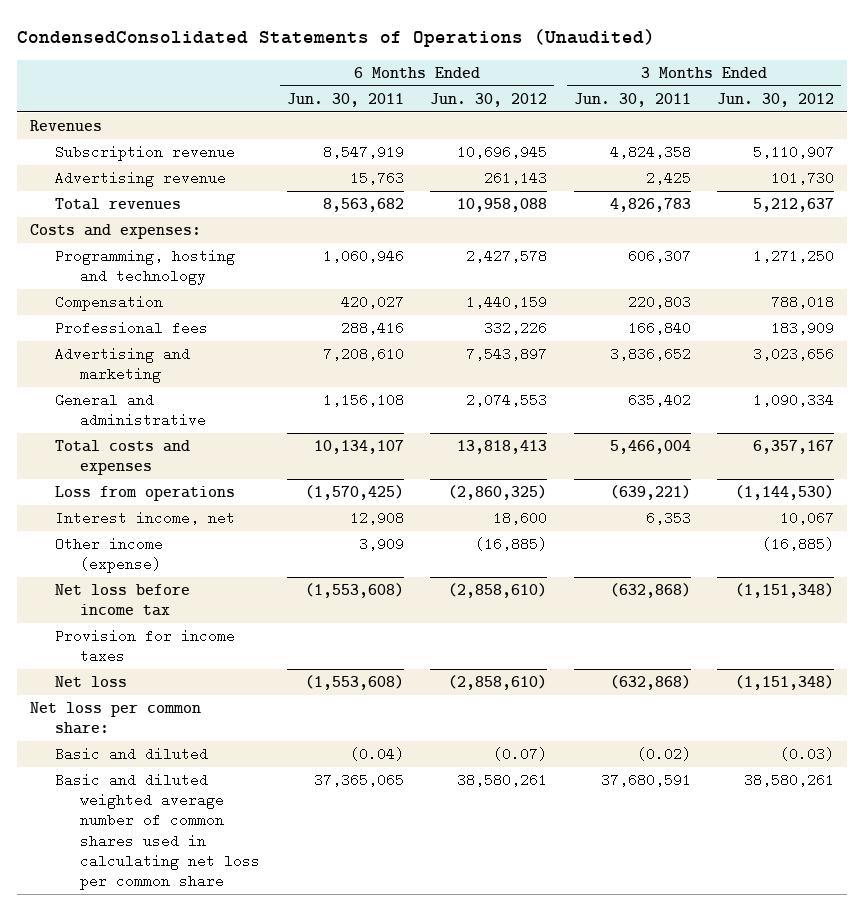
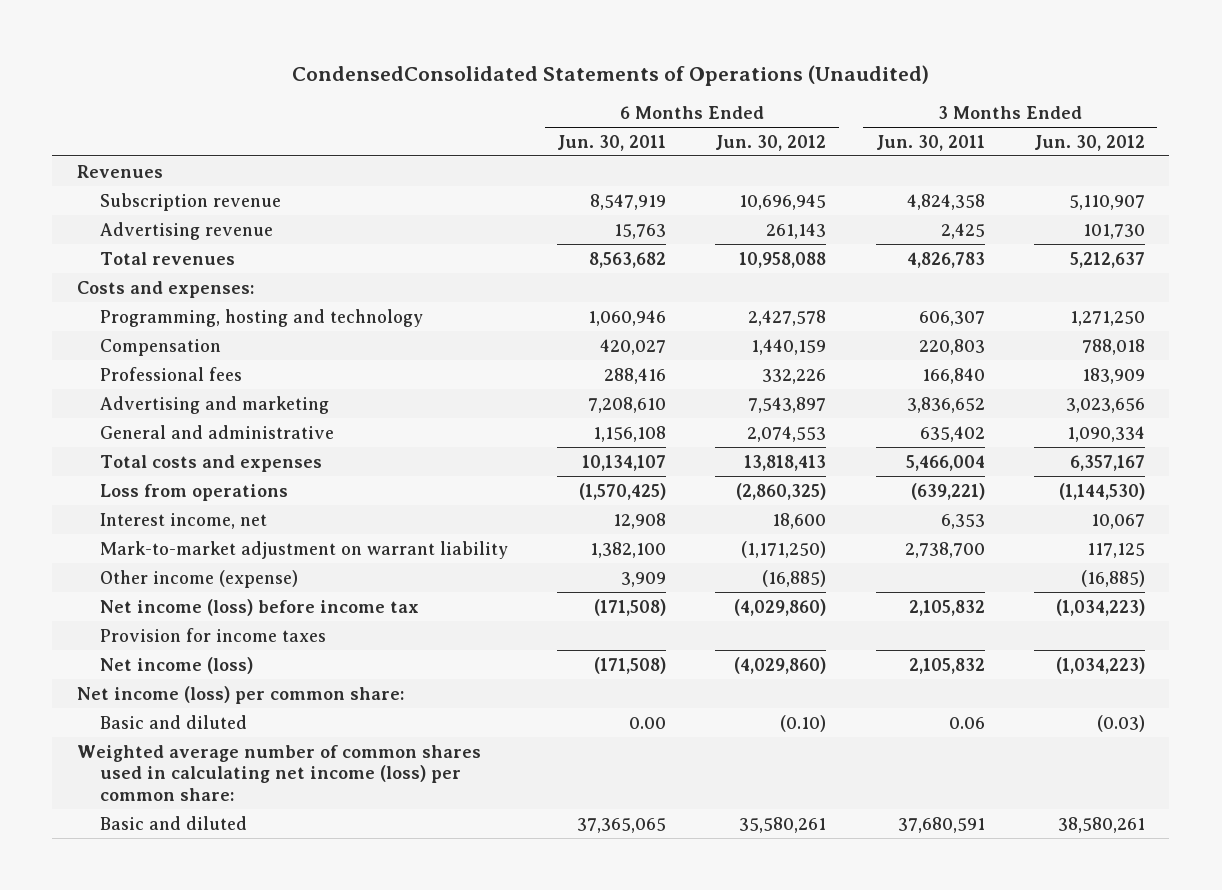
+ Mark-to-market adjustment on warrant liability | 1,382,100 | (1,171,250) | 2,738,700 | 117,125
- Net loss before income tax | (1,553,608) | (2,858,610) | (632,868) | (1,151,348)
+ Net income (loss) before income tax | (171,508) | (4,029,860) | 2,105,832 | (1,034,223)
- Net loss | (1,553,608) | (2,858,610) | (632,868) | (1,151,348)
- Net loss per common share:
- Basic and diluted | (0.04) | (0.07) | (0.02) | (0.03)
- Basic and diluted weighted average number of common shares used in calculating net loss per common share | 37,365,065 | 38,580,261 | 37,680,591 | 38,580,261
+ Net income (loss) | (171,508) | (4,029,860) | 2,105,832 | (1,034,223)
+ Net income (loss) per common share:
+ Basic and diluted | 0.00 | (0.10) | 0.06 | (0.03)
+ Weighted average number of common shares used in calculating net income (loss) per common share:
+ Basic and diluted | 37,365,065 | 35,580,261 | 37,680,591 | 38,580,261

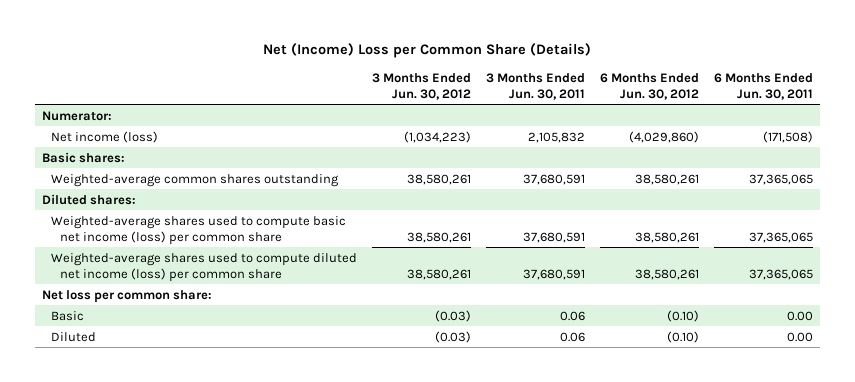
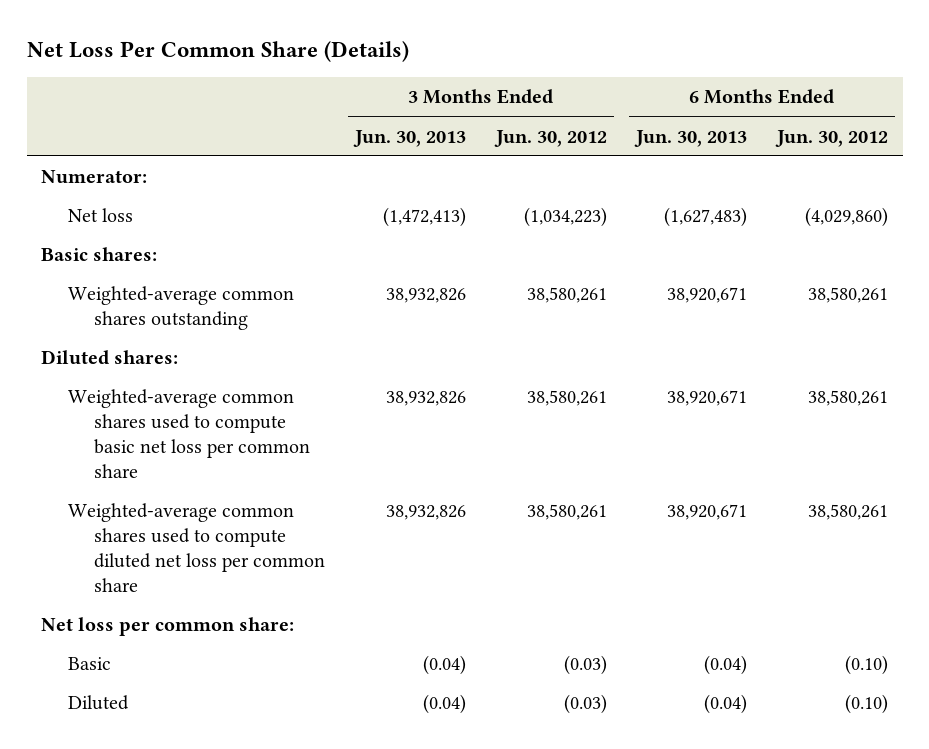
- Net (Income) Loss per Common Share (Details)
+ Net Loss Per Common Share (Details)
- | 3 Months Ended Jun. 30, 2012 | 3 Months Ended Jun. 30, 2011 | 6 Months Ended Jun. 30, 2012 | 6 Months Ended Jun. 30, 2011
+ | 3 Months Ended Jun. 30, 2013 | 3 Months Ended Jun. 30, 2012 | 6 Months Ended Jun. 30, 2013 | 6 Months Ended Jun. 30, 2012
- Net income (loss) | (1,034,223) | 2,105,832 | (4,029,860) | (171,508)
+ Net loss | (1,472,413) | (1,034,223) | (1,627,483) | (4,029,860)
- Weighted-average shares used to compute basic net income (loss) per common share | 38,580,261 | 37,680,591 | 38,580,261 | 37,365,065
- Weighted-average shares used to compute diluted net income (loss) per common share | 38,580,261 | 37,680,591 | 38,580,261 | 37,365,065
+ Weighted-average common shares used to compute basic net loss per common share | 38,932,826 | 38,580,261 | 38,920,671 | 38,580,261
+ Weighted-average common shares used to compute diluted net loss per common share | 38,932,826 | 38,580,261 | 38,920,671 | 38,580,261

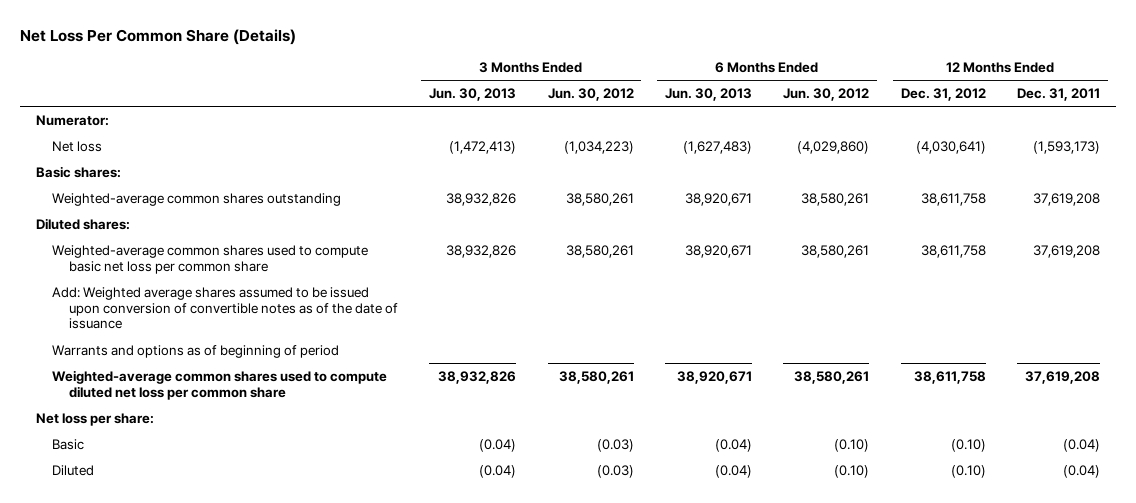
- | 3 Months Ended Jun. 30, 2013 | 3 Months Ended Jun. 30, 2012 | 6 Months Ended Jun. 30, 2013 | 6 Months Ended Jun. 30, 2012
+ | 3 Months Ended Jun. 30, 2013 | 3 Months Ended Jun. 30, 2012 | 6 Months Ended Jun. 30, 2013 | 6 Months Ended Jun. 30, 2012 | 12 Months Ended Dec. 31, 2012 | 12 Months Ended Dec. 31, 2011
+ Add: Weighted average shares assumed to be issued upon conversion of convertible notes as of the date of issuance
+ Warrants and options as of beginning of period
- Net loss per common share:
+ Net loss per share:

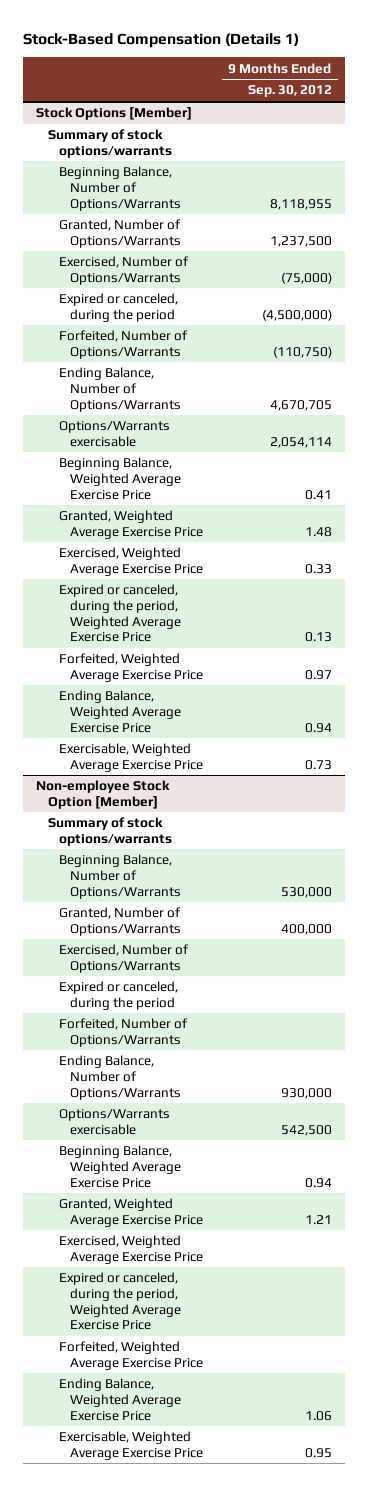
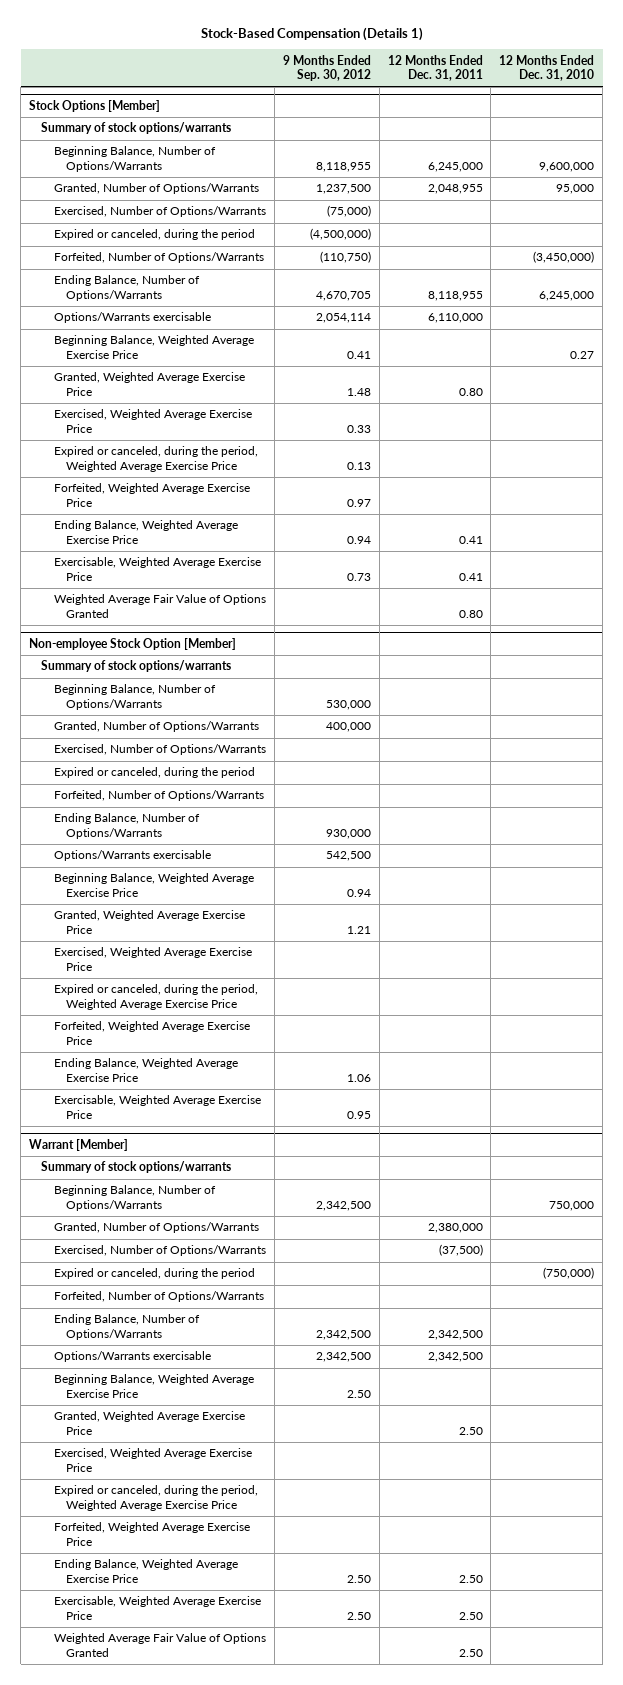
- | 9 Months Ended Sep. 30, 2012
+ | 9 Months Ended Sep. 30, 2012 | 12 Months Ended Dec. 31, 2011 | 12 Months Ended Dec. 31, 2010
@ Stock Options [Member]
+ Weighted Average Fair Value of Options Granted | | 0.80 |
+ Warrant [Member]
+ Summary of stock options/warrants
+ Beginning Balance, Number of Options/Warrants | 2,342,500 | | 750,000
+ Granted, Number of Options/Warrants | | 2,380,000 |
+ Exercised, Number of Options/Warrants | | (37,500) |
+ Expired or canceled, during the period | | | (750,000)
+ Forfeited, Number of Options/Warrants
+ Ending Balance, Number of Options/Warrants | 2,342,500 | 2,342,500 |
+ Options/Warrants exercisable | 2,342,500 | 2,342,500 |
+ Beginning Balance, Weighted Average Exercise Price | 2.50 | |
+ Granted, Weighted Average Exercise Price | | 2.50 |
+ Exercised, Weighted Average Exercise Price
+ Expired or canceled, during the period, Weighted Average Exercise Price
+ Forfeited, Weighted Average Exercise Price
+ Ending Balance, Weighted Average Exercise Price | 2.50 | 2.50 |
+ Exercisable, Weighted Average Exercise Price | 2.50 | 2.50 |
+ Weighted Average Fair Value of Options Granted | | 2.50 |

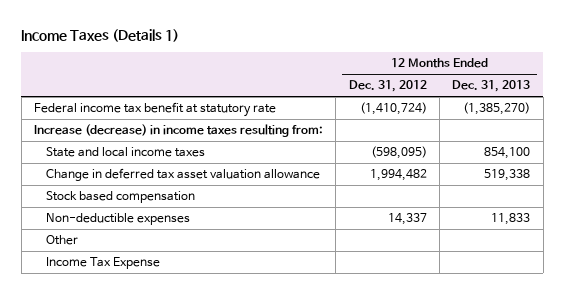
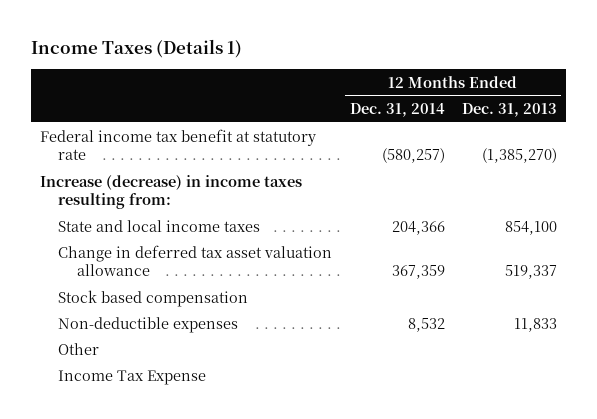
- | 12 Months Ended Dec. 31, 2012 | 12 Months Ended Dec. 31, 2013
+ | 12 Months Ended Dec. 31, 2014 | 12 Months Ended Dec. 31, 2013
- Change in deferred tax asset valuation allowance | 1,994,482 | 519,338
+ Change in deferred tax asset valuation allowance | 367,359 | 519,337

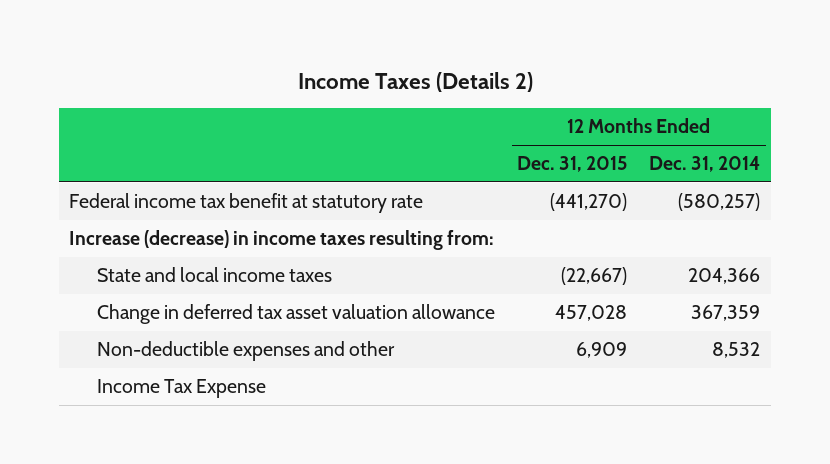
- Income Taxes (Details 1)
+ Income Taxes (Details 2)
- | 12 Months Ended Dec. 31, 2014 | 12 Months Ended Dec. 31, 2013
+ | 12 Months Ended Dec. 31, 2015 | 12 Months Ended Dec. 31, 2014
- Stock based compensation
- Non-deductible expenses | 8,532 | 11,833
- Other
+ Non-deductible expenses and other | 6,909 | 8,532

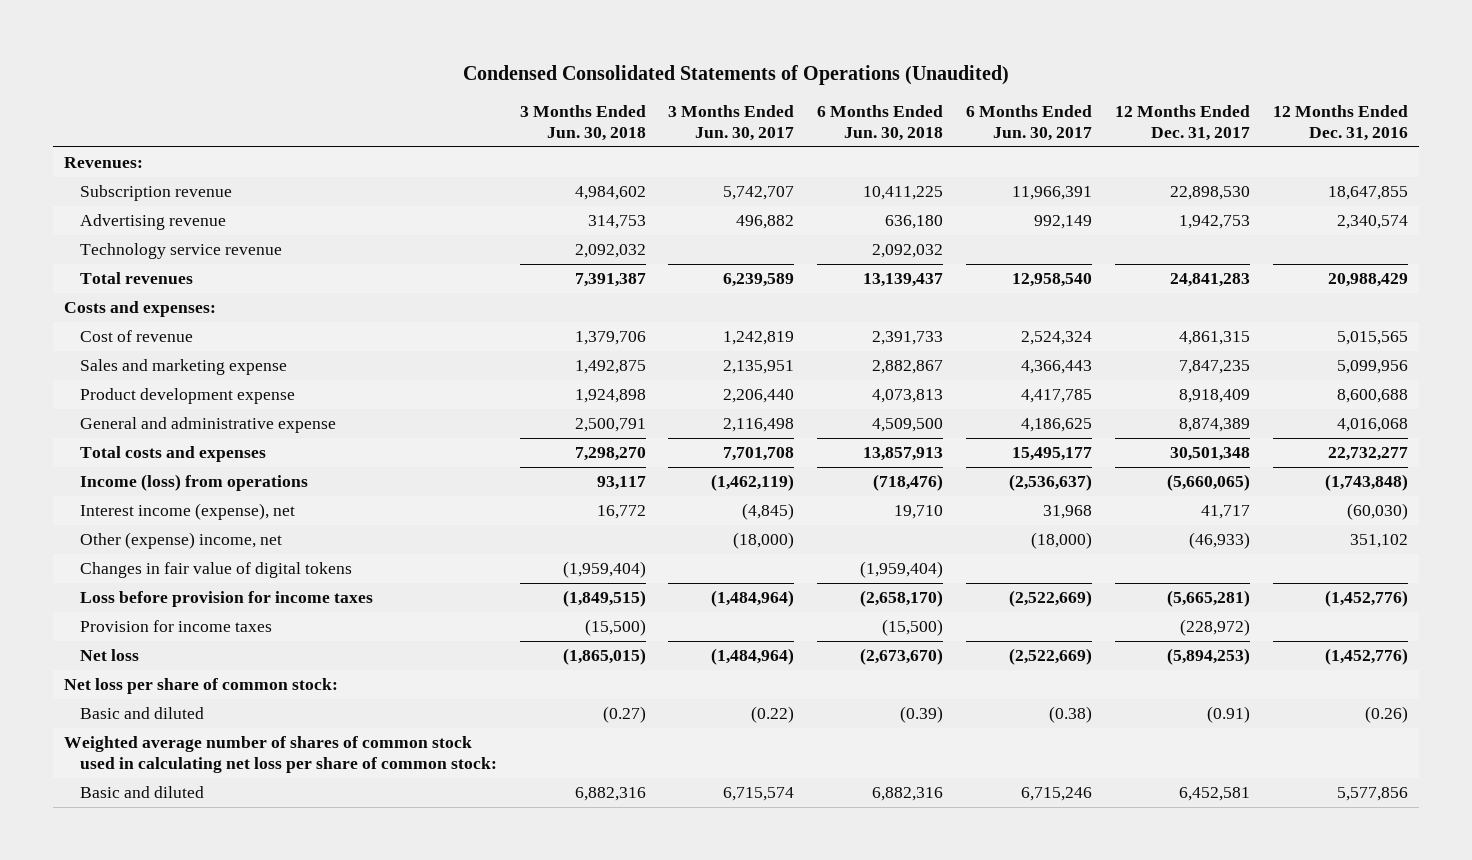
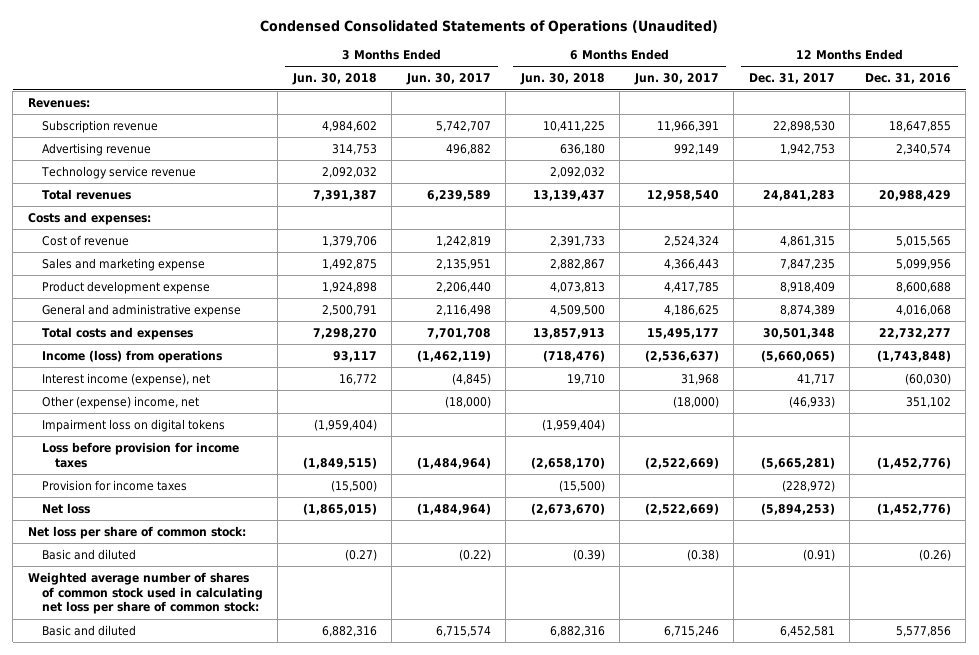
- Changes in fair value of digital tokens | (1,959,404) | | (1,959,404) | | |
+ Impairment loss on digital tokens | (1,959,404) | | (1,959,404) | | |

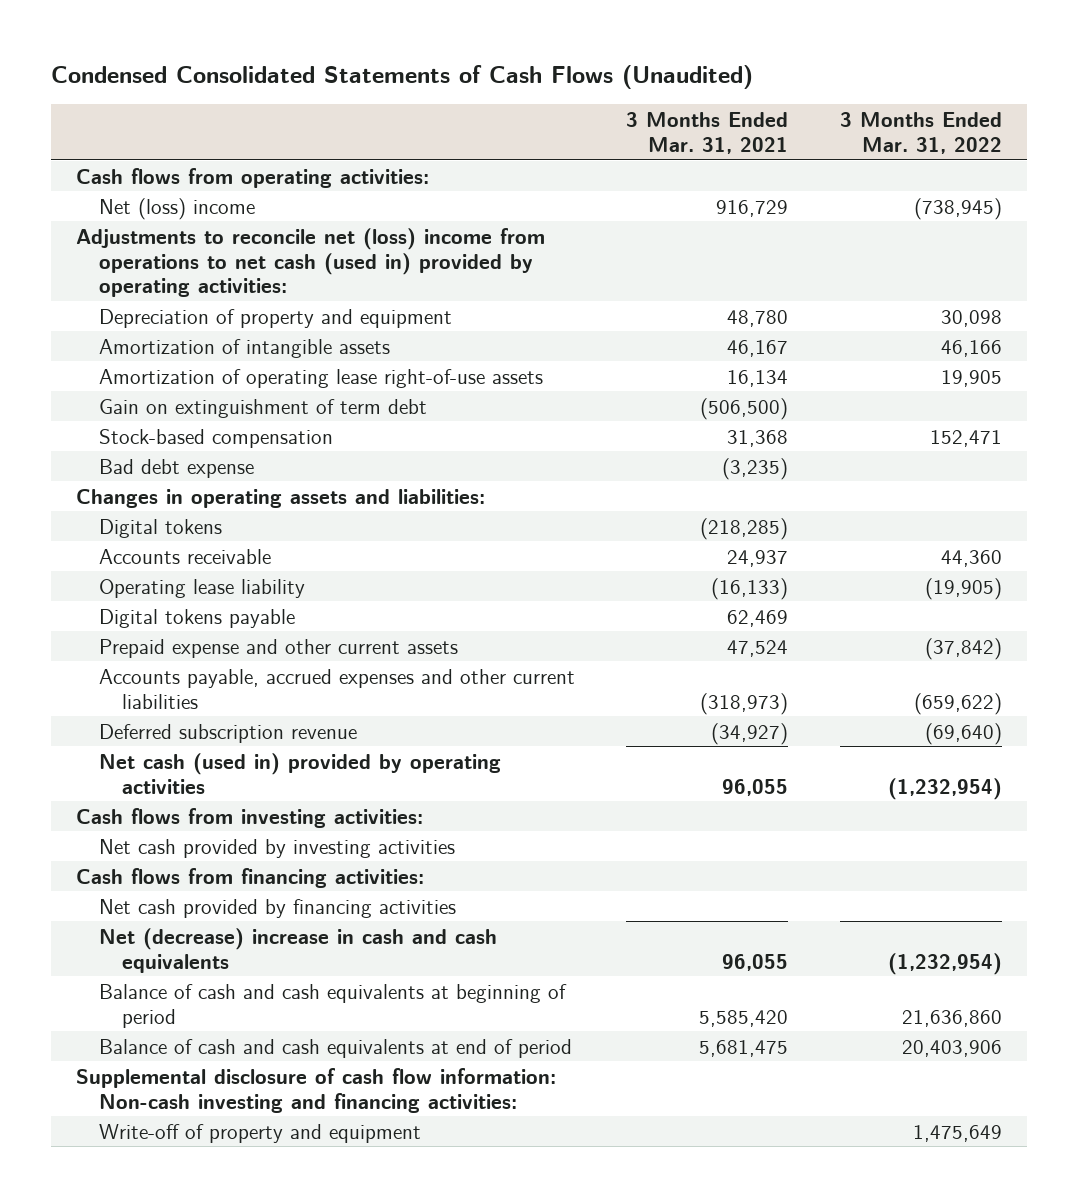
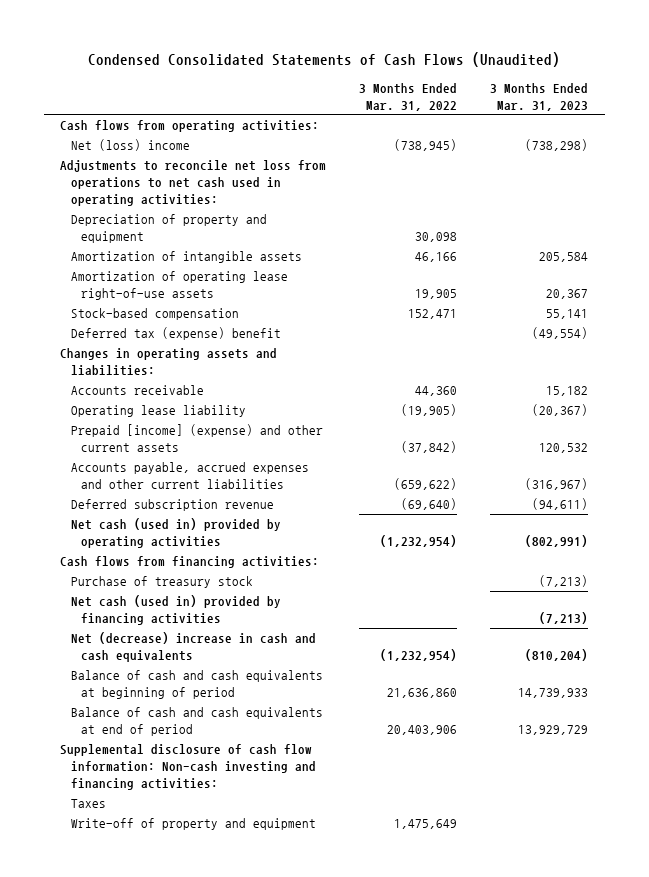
- | 3 Months Ended Mar. 31, 2021 | 3 Months Ended Mar. 31, 2022
+ | 3 Months Ended Mar. 31, 2022 | 3 Months Ended Mar. 31, 2023
- Adjustments to reconcile net (loss) income from operations to net cash (used in) provided by operating activities:
+ Adjustments to reconcile net loss from operations to net cash used in operating activities:
- Gain on extinguishment of term debt | (506,500) |
- Bad debt expense | (3,235) |
+ Deferred tax (expense) benefit | | (49,554)
- Digital tokens | (218,285) |
- Digital tokens payable | 62,469 |
- Prepaid expense and other current assets | 47,524 | (37,842)
+ Prepaid [income] (expense) and other current assets | (37,842) | 120,532
- Cash flows from investing activities:
- Net cash provided by investing activities
- Net cash provided by financing activities
+ Purchase of treasury stock | | (7,213)
+ Net cash (used in) provided by financing activities | | (7,213)
+ Taxes

